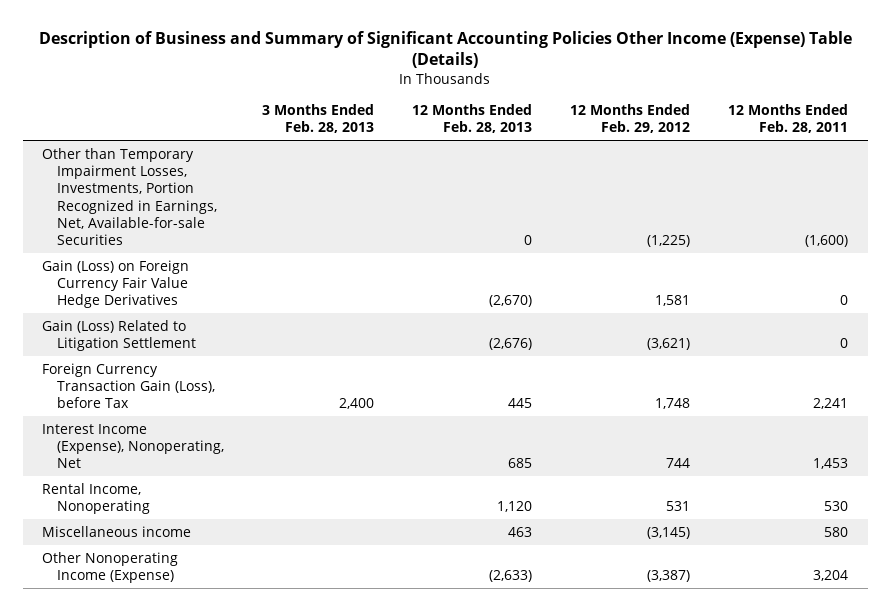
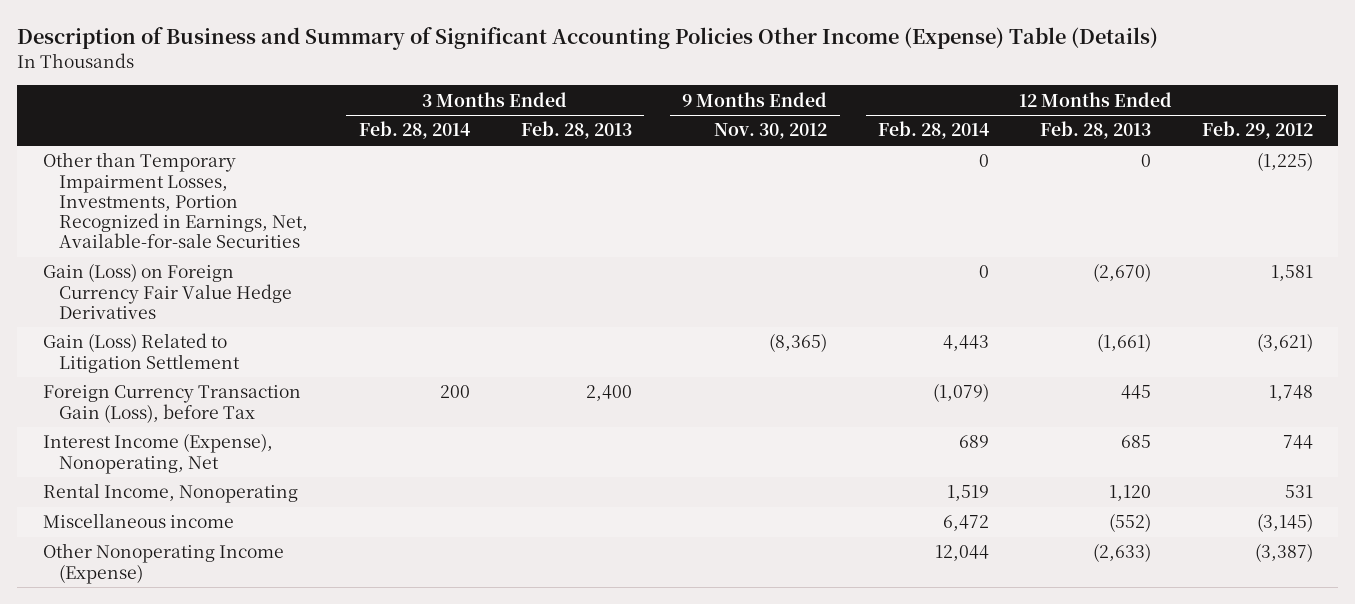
- | 3 Months Ended Feb. 28, 2013 | 12 Months Ended Feb. 28, 2013 | 12 Months Ended Feb. 29, 2012 | 12 Months Ended Feb. 28, 2011
+ | 3 Months Ended Feb. 28, 2014 | 3 Months Ended Feb. 28, 2013 | 9 Months Ended Nov. 30, 2012 | 12 Months Ended Feb. 28, 2014 | 12 Months Ended Feb. 28, 2013 | 12 Months Ended Feb. 29, 2012
- Gain (Loss) Related to Litigation Settlement | | (2,676) | (3,621) | 0
+ Gain (Loss) Related to Litigation Settlement | | | (8,365) | 4,443 | (1,661) | (3,621)
- Miscellaneous income | | 463 | (3,145) | 580
+ Miscellaneous income | | | | 6,472 | (552) | (3,145)

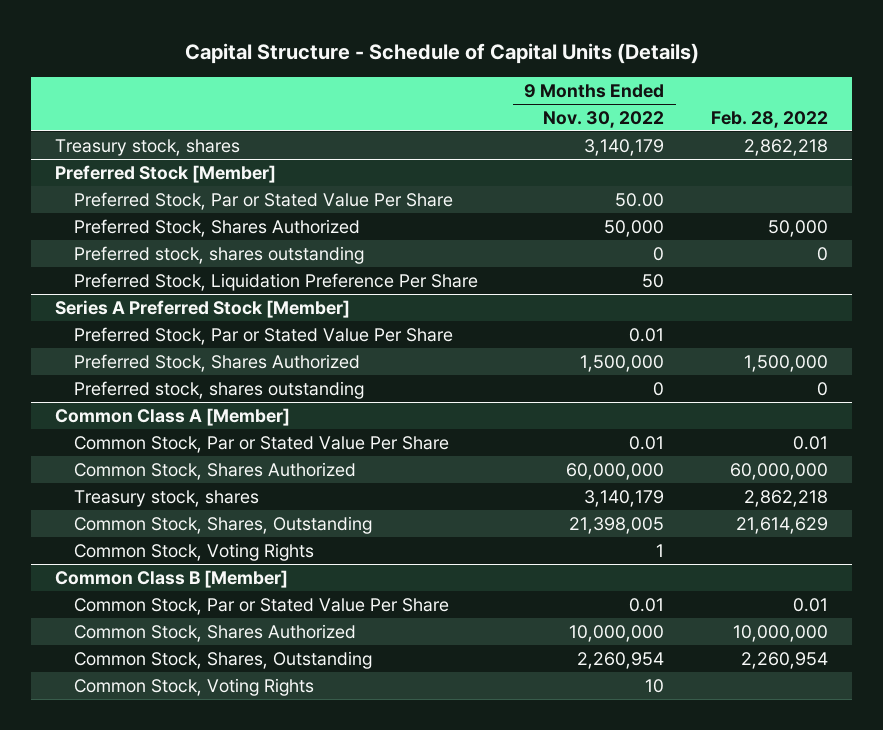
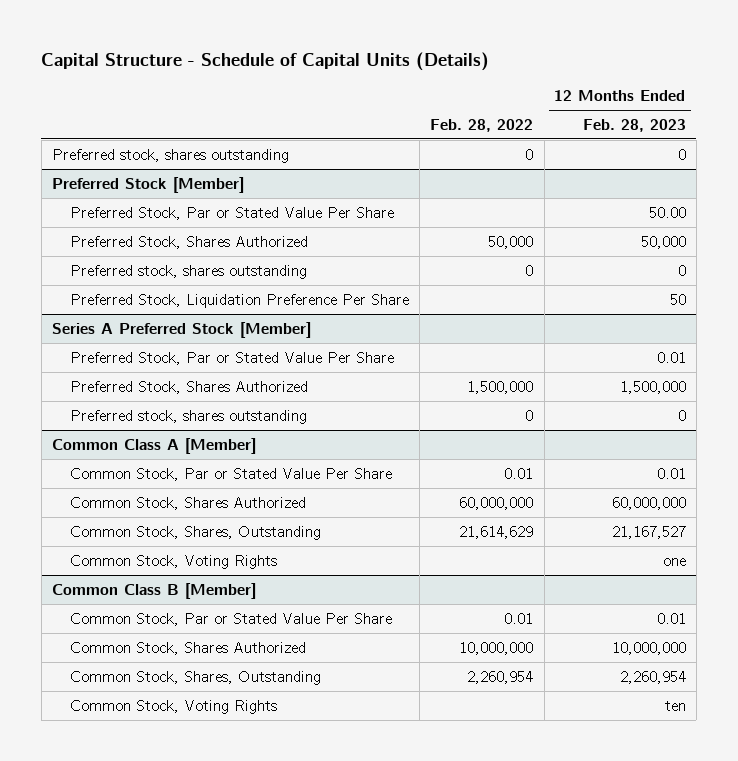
- | 9 Months Ended Nov. 30, 2022 | Feb. 28, 2022
+ | Feb. 28, 2022 | 12 Months Ended Feb. 28, 2023
- Treasury stock, shares | 3,140,179 | 2,862,218
+ Preferred stock, shares outstanding | 0 | 0
@ Common Class A [Member]
- Treasury stock, shares | 3,140,179 | 2,862,218

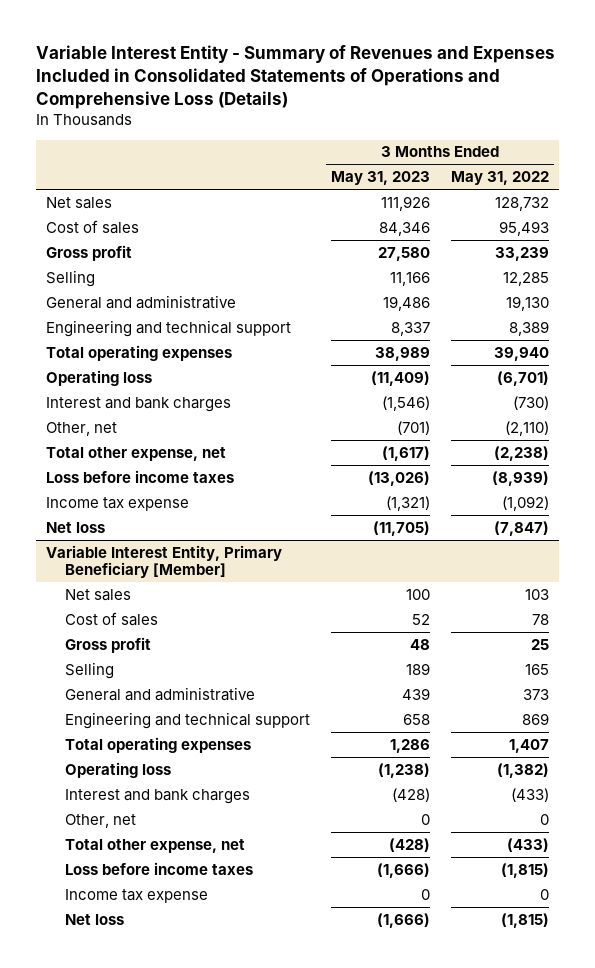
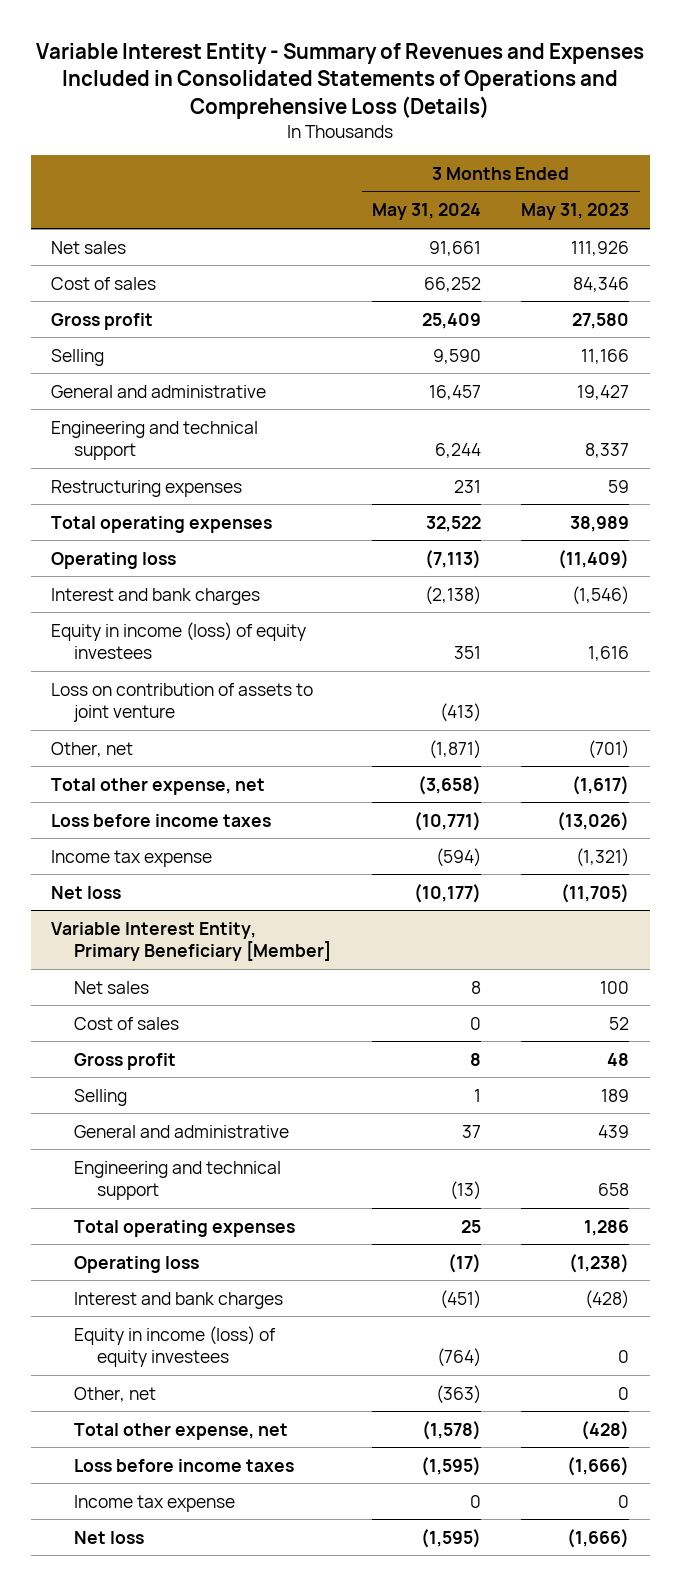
- | 3 Months Ended May 31, 2023 | 3 Months Ended May 31, 2022
+ | 3 Months Ended May 31, 2024 | 3 Months Ended May 31, 2023
- General and administrative | 19,486 | 19,130
+ General and administrative | 16,457 | 19,427
+ Restructuring expenses | 231 | 59
+ Equity in income (loss) of equity investees | 351 | 1,616
+ Loss on contribution of assets to joint venture | (413) |
@ Variable Interest Entity, Primary Beneficiary [Member]
+ Equity in income (loss) of equity investees | (764) | 0

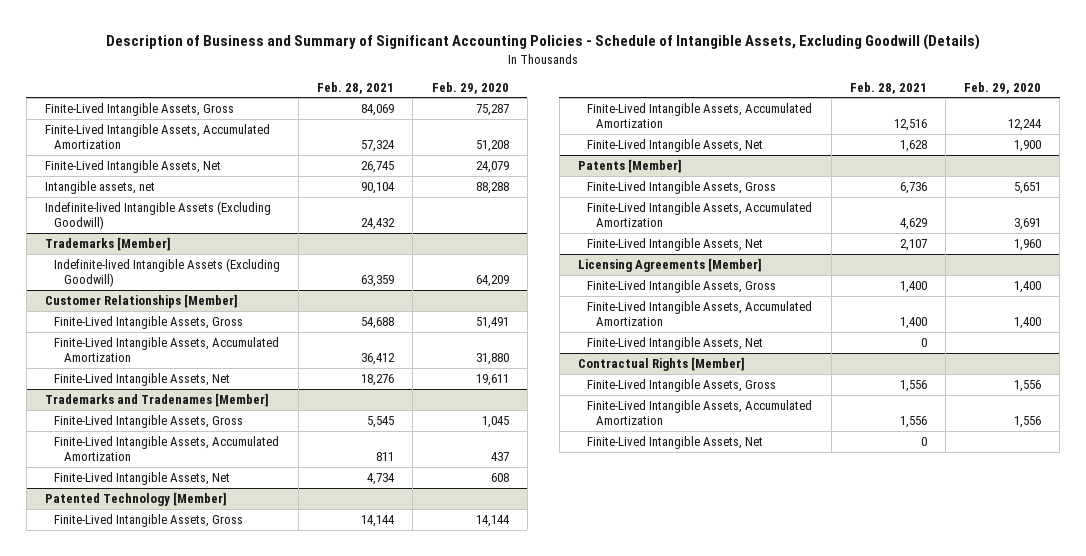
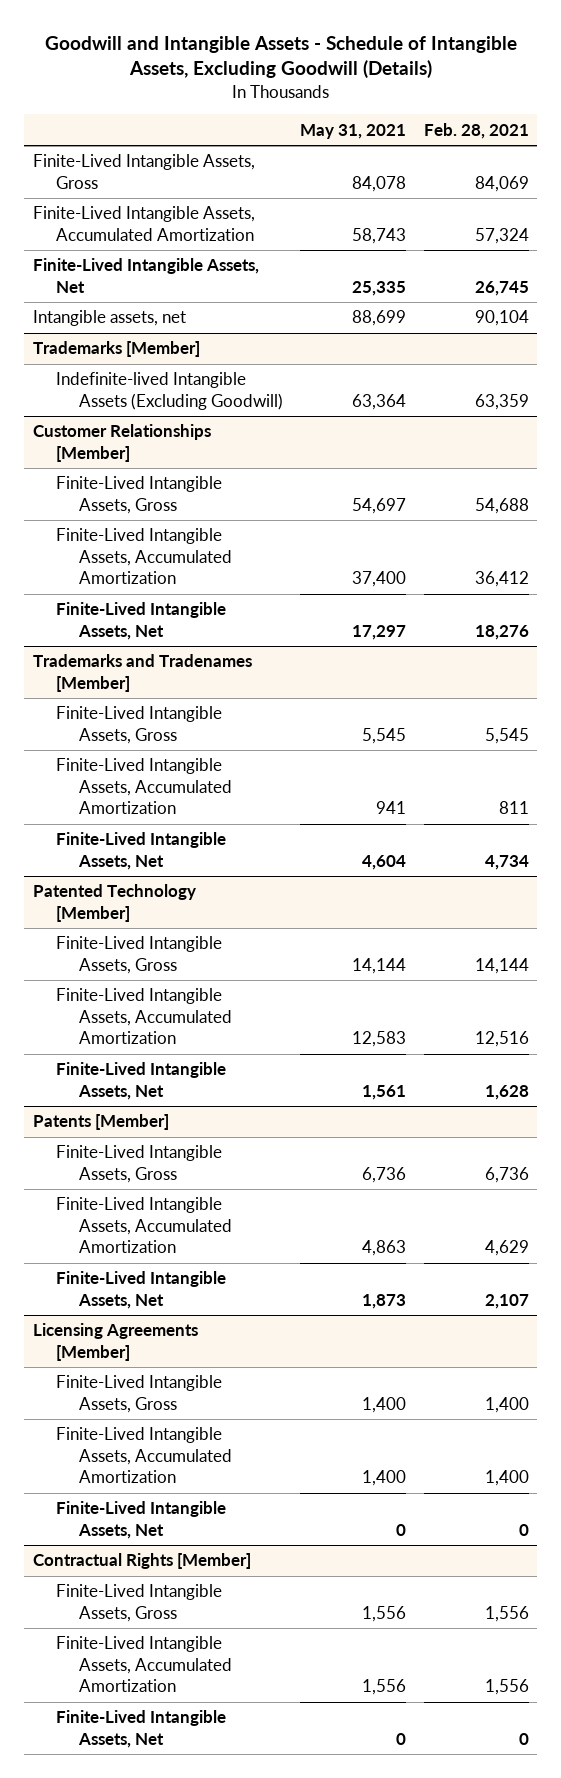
- Description of Business and Summary of Significant Accounting Policies - Schedule of Intangible Assets, Excluding Goodwill (Details)
+ Goodwill and Intangible Assets - Schedule of Intangible Assets, Excluding Goodwill (Details)
- | Feb. 28, 2021 | Feb. 29, 2020
+ | May 31, 2021 | Feb. 28, 2021
- Indefinite-lived Intangible Assets (Excluding Goodwill) | 24,432 |

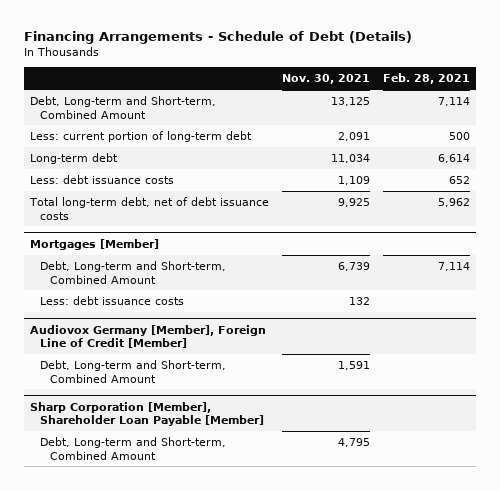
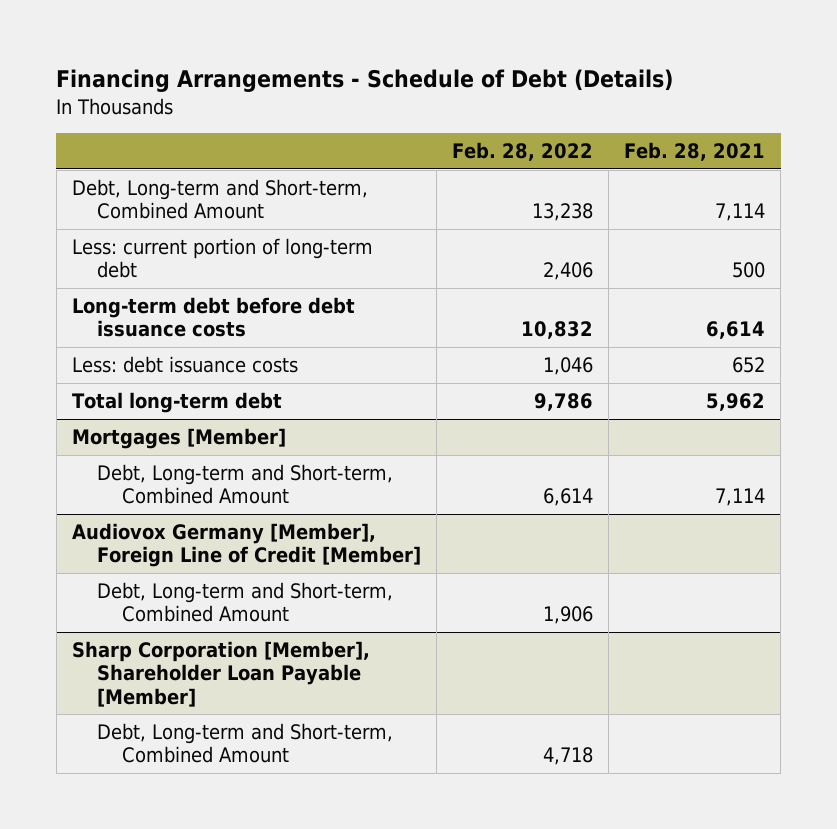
- | Nov. 30, 2021 | Feb. 28, 2021
+ | Feb. 28, 2022 | Feb. 28, 2021
- Long-term debt | 11,034 | 6,614
+ Long-term debt before debt issuance costs | 10,832 | 6,614
- Total long-term debt, net of debt issuance costs | 9,925 | 5,962
+ Total long-term debt | 9,786 | 5,962
@ Mortgages [Member]
- Less: debt issuance costs | 132 |

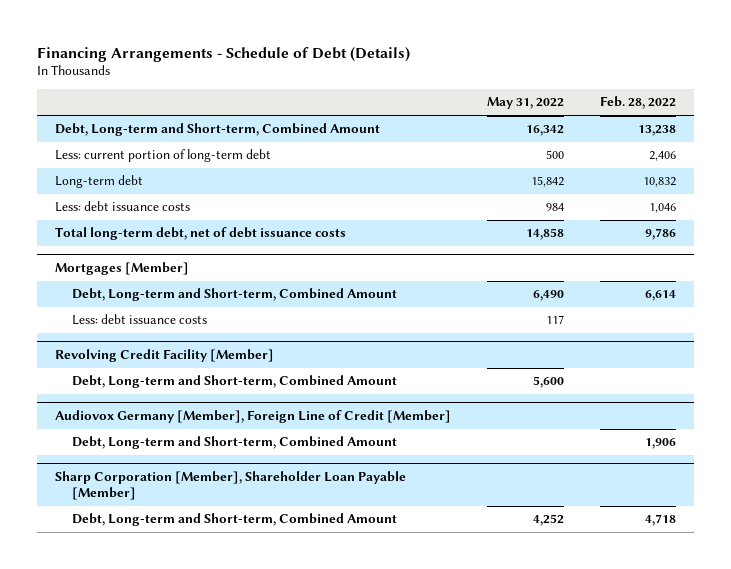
- | Feb. 28, 2022 | Feb. 28, 2021
+ | May 31, 2022 | Feb. 28, 2022
- Long-term debt before debt issuance costs | 10,832 | 6,614
+ Long-term debt | 15,842 | 10,832
- Total long-term debt | 9,786 | 5,962
+ Total long-term debt, net of debt issuance costs | 14,858 | 9,786
@ Mortgages [Member]
+ Less: debt issuance costs | 117 |
+ Revolving Credit Facility [Member]
+ Debt, Long-term and Short-term, Combined Amount | 5,600 |

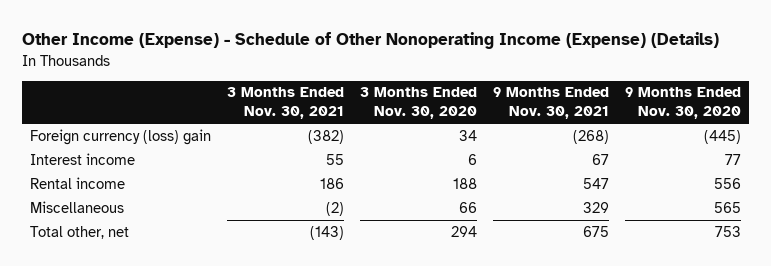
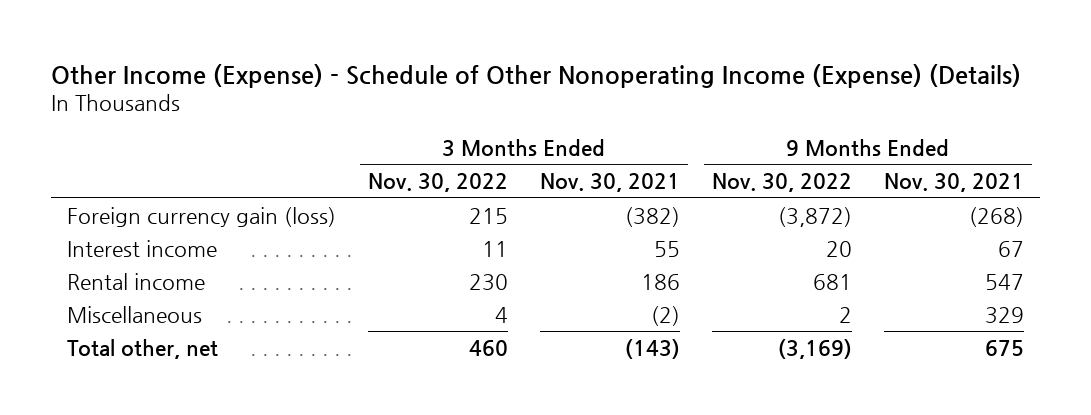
- | 3 Months Ended Nov. 30, 2021 | 3 Months Ended Nov. 30, 2020 | 9 Months Ended Nov. 30, 2021 | 9 Months Ended Nov. 30, 2020
+ | 3 Months Ended Nov. 30, 2022 | 3 Months Ended Nov. 30, 2021 | 9 Months Ended Nov. 30, 2022 | 9 Months Ended Nov. 30, 2021
- Foreign currency (loss) gain | (382) | 34 | (268) | (445)
+ Foreign currency gain (loss) | 215 | (382) | (3,872) | (268)

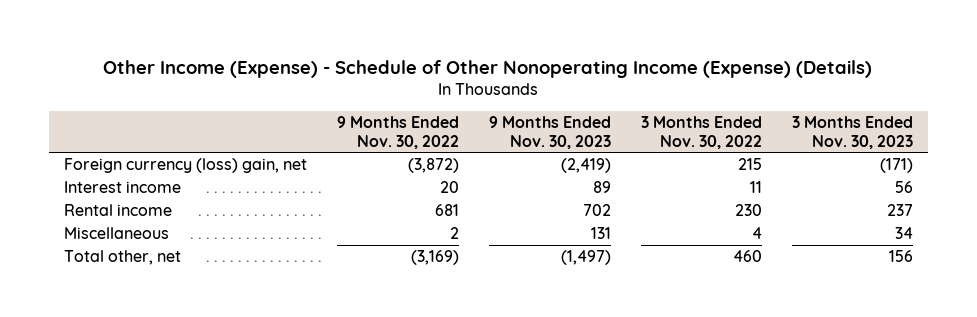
- | 3 Months Ended Nov. 30, 2022 | 3 Months Ended Nov. 30, 2021 | 9 Months Ended Nov. 30, 2022 | 9 Months Ended Nov. 30, 2021
+ | 9 Months Ended Nov. 30, 2022 | 9 Months Ended Nov. 30, 2023 | 3 Months Ended Nov. 30, 2022 | 3 Months Ended Nov. 30, 2023
- Foreign currency gain (loss) | 215 | (382) | (3,872) | (268)
+ Foreign currency (loss) gain, net | (3,872) | (2,419) | 215 | (171)

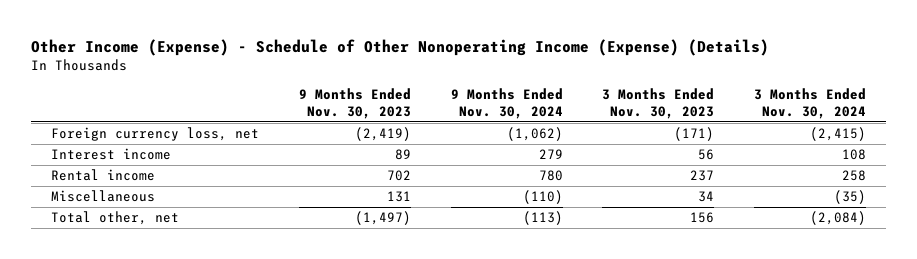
- | 9 Months Ended Nov. 30, 2022 | 9 Months Ended Nov. 30, 2023 | 3 Months Ended Nov. 30, 2022 | 3 Months Ended Nov. 30, 2023
+ | 9 Months Ended Nov. 30, 2023 | 9 Months Ended Nov. 30, 2024 | 3 Months Ended Nov. 30, 2023 | 3 Months Ended Nov. 30, 2024
- Foreign currency (loss) gain, net | (3,872) | (2,419) | 215 | (171)
+ Foreign currency loss, net | (2,419) | (1,062) | (171) | (2,415)

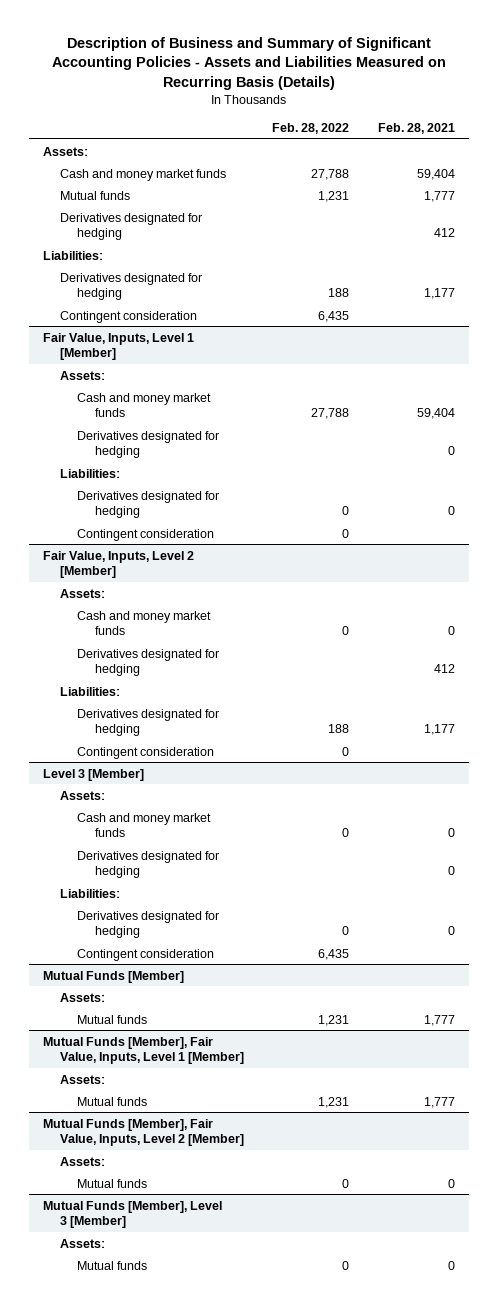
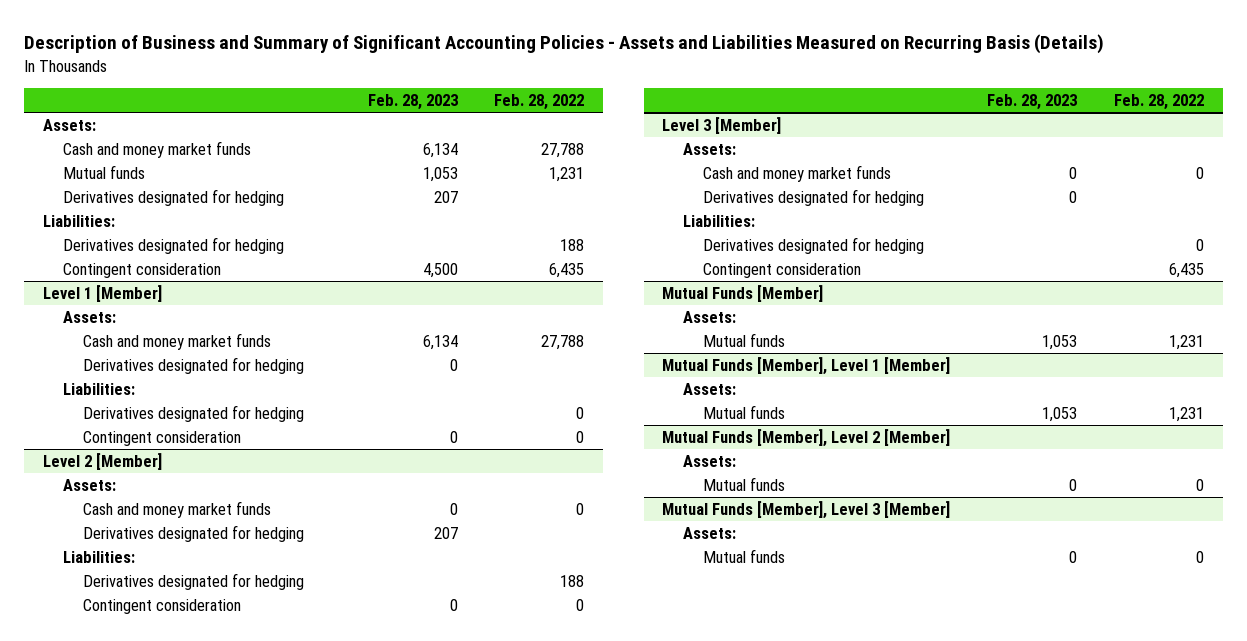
- | Feb. 28, 2022 | Feb. 28, 2021
+ | Feb. 28, 2023 | Feb. 28, 2022
- Fair Value, Inputs, Level 1 [Member]
+ Level 1 [Member]
- Fair Value, Inputs, Level 2 [Member]
+ Level 2 [Member]
- Mutual Funds [Member], Fair Value, Inputs, Level 1 [Member]
+ Mutual Funds [Member], Level 1 [Member]
- Mutual Funds [Member], Fair Value, Inputs, Level 2 [Member]
+ Mutual Funds [Member], Level 2 [Member]

